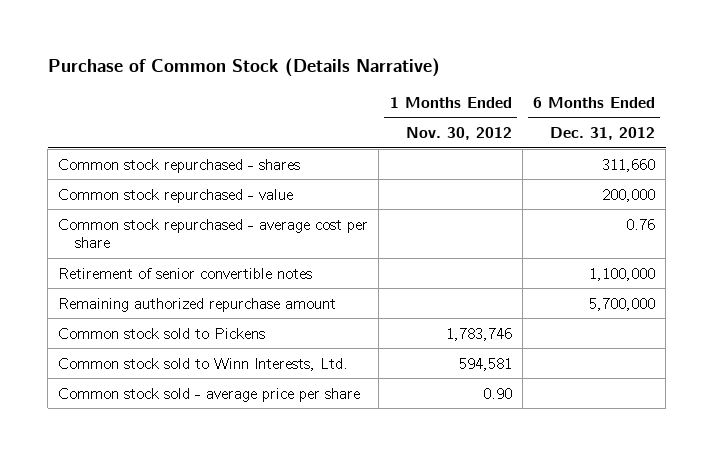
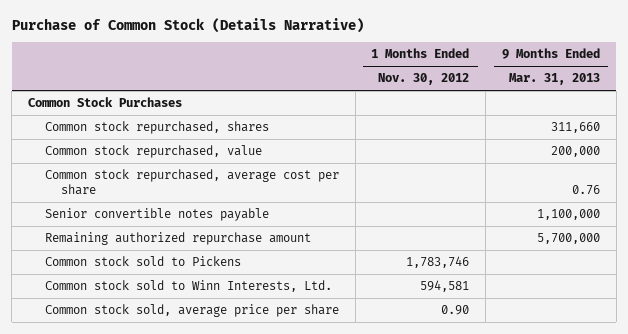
- | 1 Months Ended Nov. 30, 2012 | 6 Months Ended Dec. 31, 2012
+ | 1 Months Ended Nov. 30, 2012 | 9 Months Ended Mar. 31, 2013
- Common stock repurchased - shares | | 311,660
- Common stock repurchased - value | | 200,000
- Common stock repurchased - average cost per share | | 0.76
- Retirement of senior convertible notes | | 1,100,000
+ Common Stock Purchases
+ Common stock repurchased, shares | | 311,660
+ Common stock repurchased, value | | 200,000
+ Common stock repurchased, average cost per share | | 0.76
+ Senior convertible notes payable | | 1,100,000
- Common stock sold - average price per share | 0.90 |
+ Common stock sold, average price per share | 0.90 |

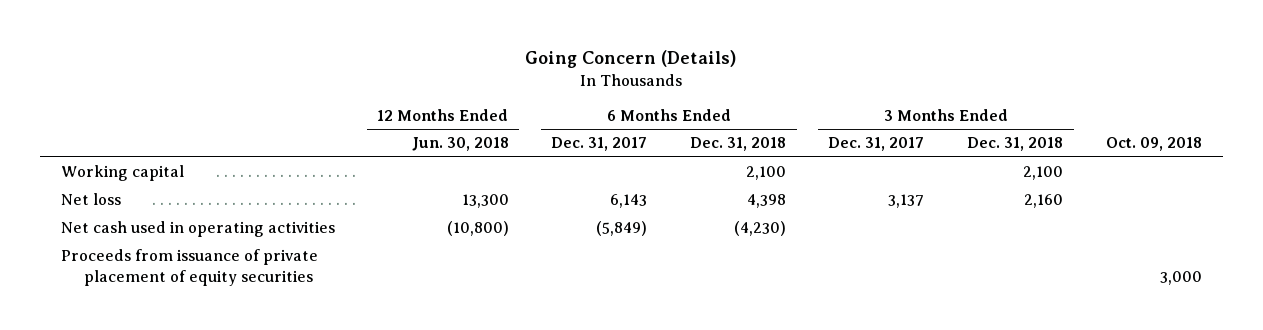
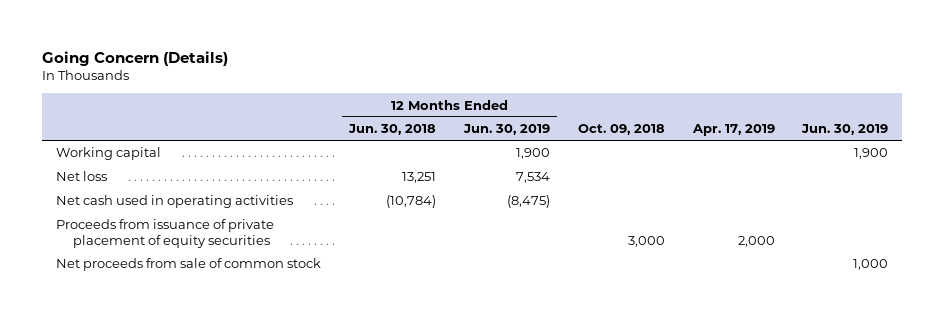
- | 12 Months Ended Jun. 30, 2018 | 6 Months Ended Dec. 31, 2017 | 6 Months Ended Dec. 31, 2018 | 3 Months Ended Dec. 31, 2017 | 3 Months Ended Dec. 31, 2018 | Oct. 09, 2018
+ | 12 Months Ended Jun. 30, 2018 | 12 Months Ended Jun. 30, 2019 | Oct. 09, 2018 | Apr. 17, 2019 | Jun. 30, 2019
- Net loss | 13,300 | 6,143 | 4,398 | 3,137 | 2,160 |
- Net cash used in operating activities | (10,800) | (5,849) | (4,230) | | |
+ Net loss | 13,251 | 7,534 | | |
+ Net cash used in operating activities | (10,784) | (8,475) | | |
+ Net proceeds from sale of common stock | | | | | 1,000

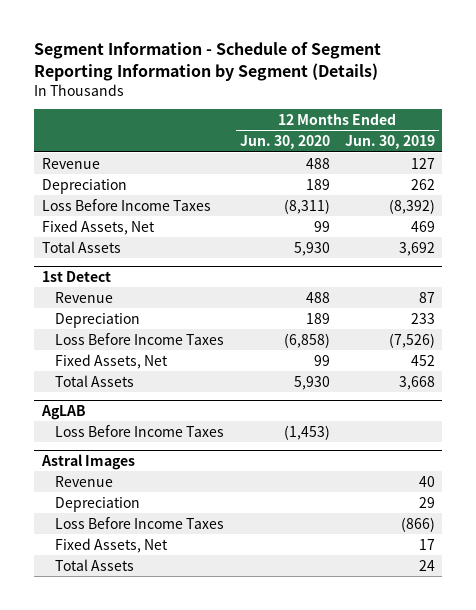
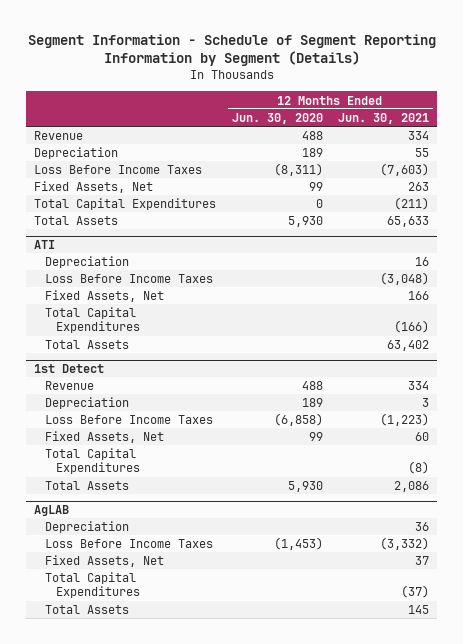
- | 12 Months Ended Jun. 30, 2020 | 12 Months Ended Jun. 30, 2019
+ | 12 Months Ended Jun. 30, 2020 | 12 Months Ended Jun. 30, 2021
+ Total Capital Expenditures | 0 | (211)
+ ATI
+ Depreciation | | 16
+ Loss Before Income Taxes | | (3,048)
+ Fixed Assets, Net | | 166
+ Total Capital Expenditures | | (166)
+ Total Assets | | 63,402
@ 1st Detect
+ Total Capital Expenditures | | (8)
@ AgLAB
+ Depreciation | | 36
- Astral Images
- Revenue | | 40
- Depreciation | | 29
- Loss Before Income Taxes | | (866)
- Fixed Assets, Net | | 17
- Total Assets | | 24
@ AgLAB
+ Fixed Assets, Net | | 37
+ Total Capital Expenditures | | (37)
+ Total Assets | | 145

